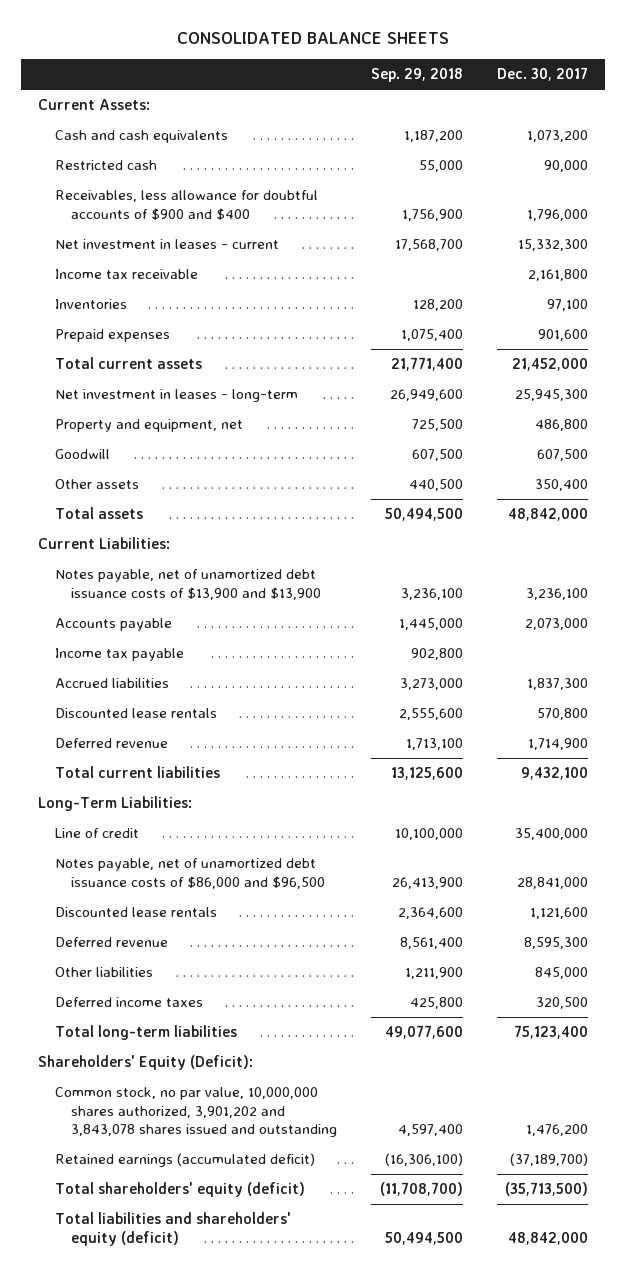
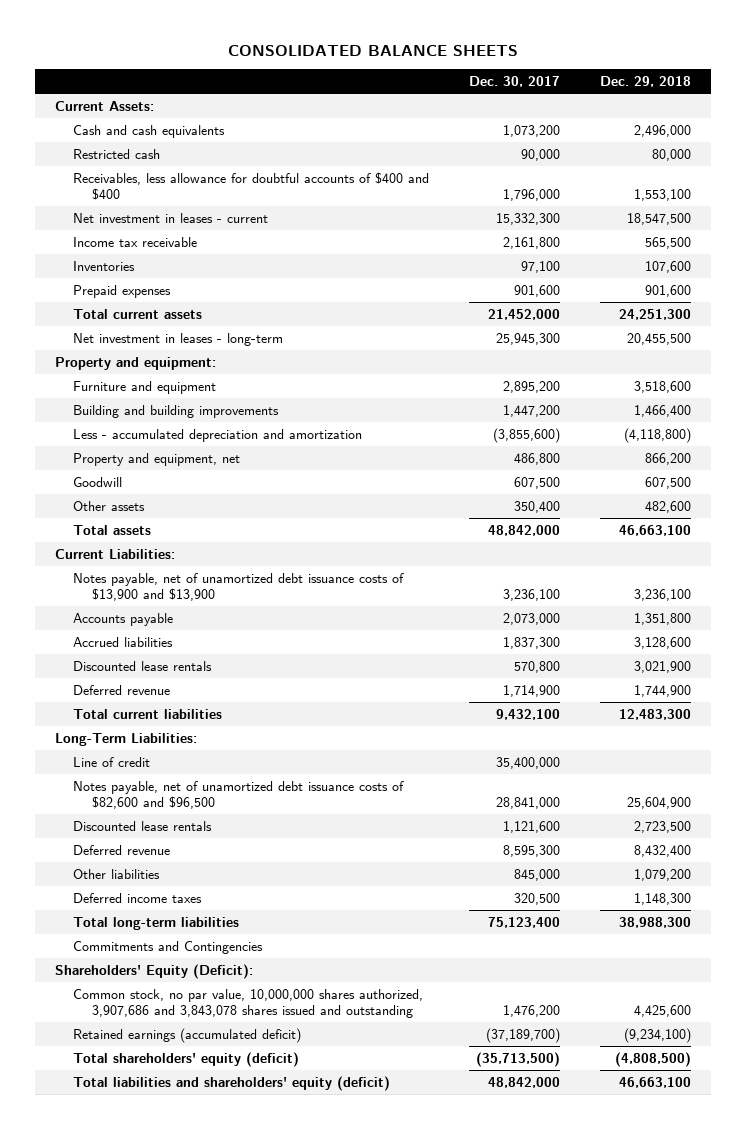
- | Sep. 29, 2018 | Dec. 30, 2017
+ | Dec. 30, 2017 | Dec. 29, 2018
- Receivables, less allowance for doubtful accounts of $900 and $400 | 1,756,900 | 1,796,000
+ Receivables, less allowance for doubtful accounts of $400 and $400 | 1,796,000 | 1,553,100
+ Property and equipment:
+ Furniture and equipment | 2,895,200 | 3,518,600
+ Building and building improvements | 1,447,200 | 1,466,400
+ Less - accumulated depreciation and amortization | (3,855,600) | (4,118,800)
- Income tax payable | 902,800 |
- Notes payable, net of unamortized debt issuance costs of $86,000 and $96,500 | 26,413,900 | 28,841,000
+ Notes payable, net of unamortized debt issuance costs of $82,600 and $96,500 | 28,841,000 | 25,604,900
+ Commitments and Contingencies
- Common stock, no par value, 10,000,000 shares authorized, 3,901,202 and 3,843,078 shares issued and outstanding | 4,597,400 | 1,476,200
+ Common stock, no par value, 10,000,000 shares authorized, 3,907,686 and 3,843,078 shares issued and outstanding | 1,476,200 | 4,425,600

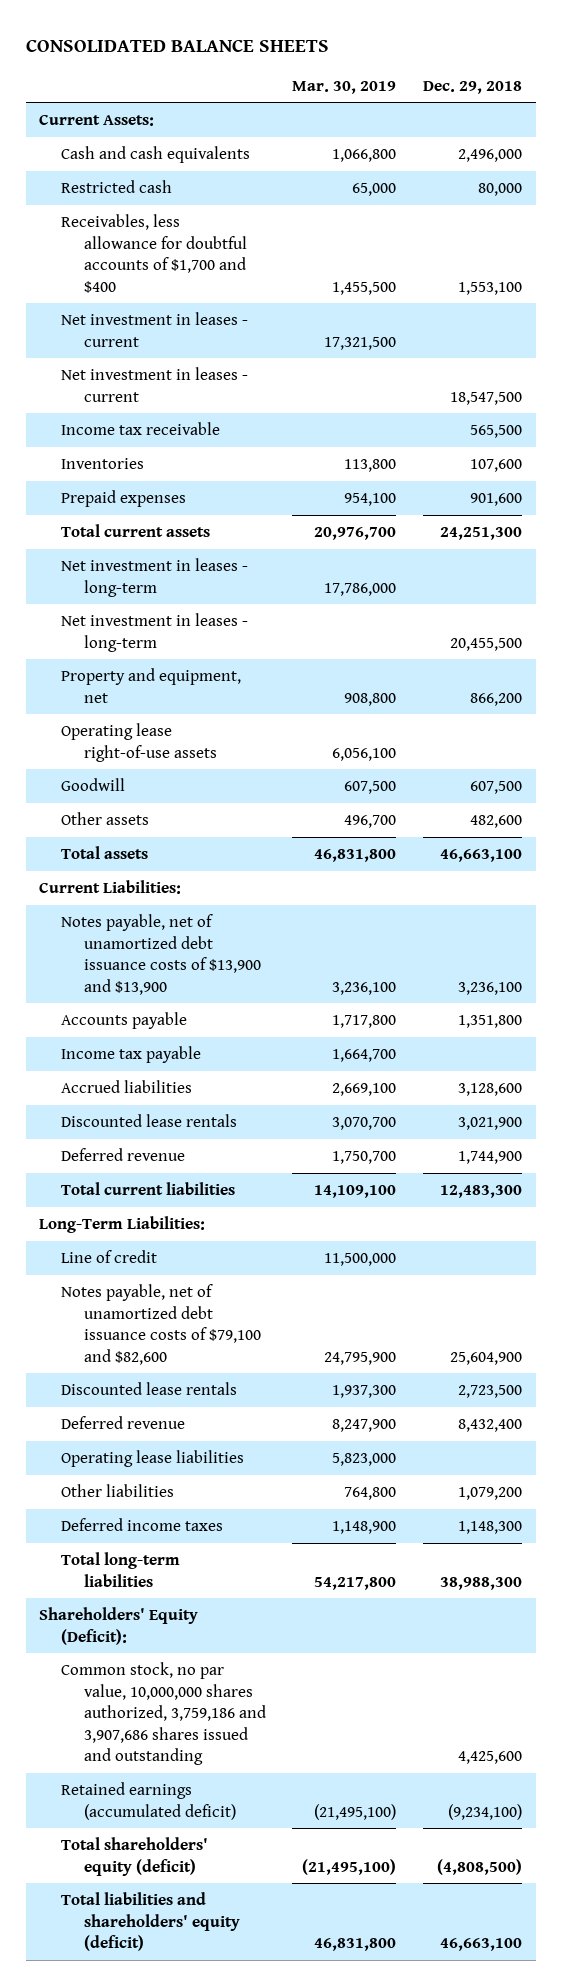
- | Dec. 30, 2017 | Dec. 29, 2018
+ | Mar. 30, 2019 | Dec. 29, 2018
- Receivables, less allowance for doubtful accounts of $400 and $400 | 1,796,000 | 1,553,100
+ Receivables, less allowance for doubtful accounts of $1,700 and $400 | 1,455,500 | 1,553,100
+ Net investment in leases - current | 17,321,500 |
+ Net investment in leases - long-term | 17,786,000 |
- Property and equipment:
- Furniture and equipment | 2,895,200 | 3,518,600
- Building and building improvements | 1,447,200 | 1,466,400
- Less - accumulated depreciation and amortization | (3,855,600) | (4,118,800)
+ Operating lease right-of-use assets | 6,056,100 |
+ Income tax payable | 1,664,700 |
- Notes payable, net of unamortized debt issuance costs of $82,600 and $96,500 | 28,841,000 | 25,604,900
+ Notes payable, net of unamortized debt issuance costs of $79,100 and $82,600 | 24,795,900 | 25,604,900
+ Operating lease liabilities | 5,823,000 |
- Commitments and Contingencies
- Common stock, no par value, 10,000,000 shares authorized, 3,907,686 and 3,843,078 shares issued and outstanding | 1,476,200 | 4,425,600
+ Common stock, no par value, 10,000,000 shares authorized, 3,759,186 and 3,907,686 shares issued and outstanding | | 4,425,600

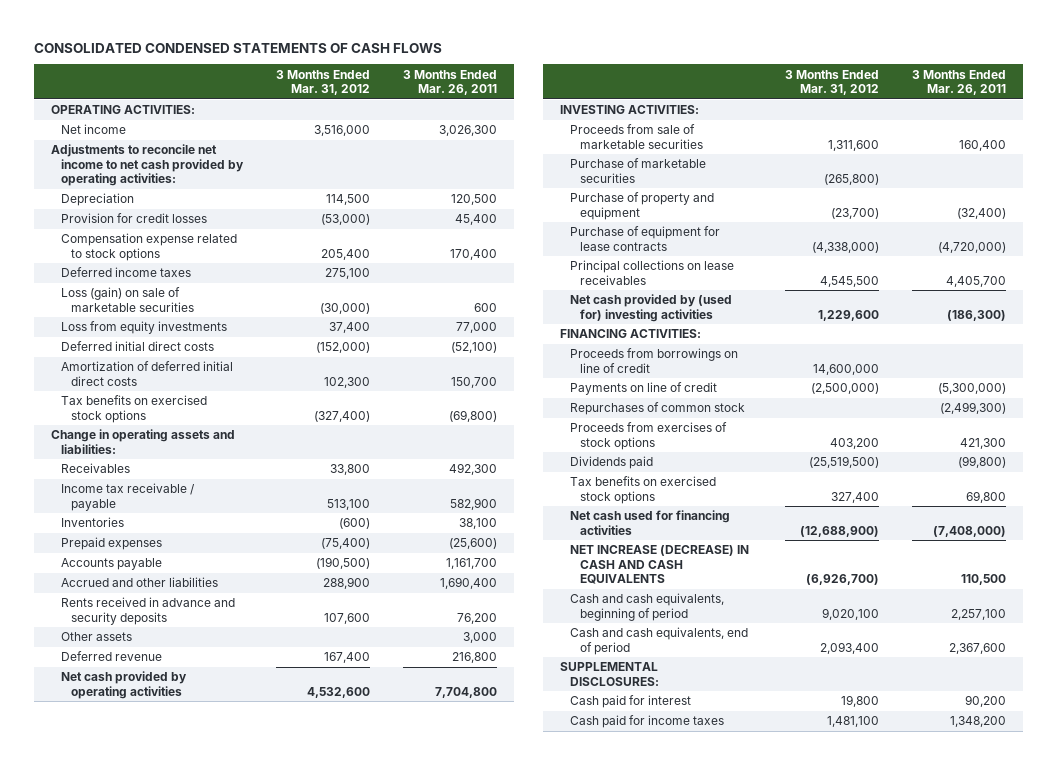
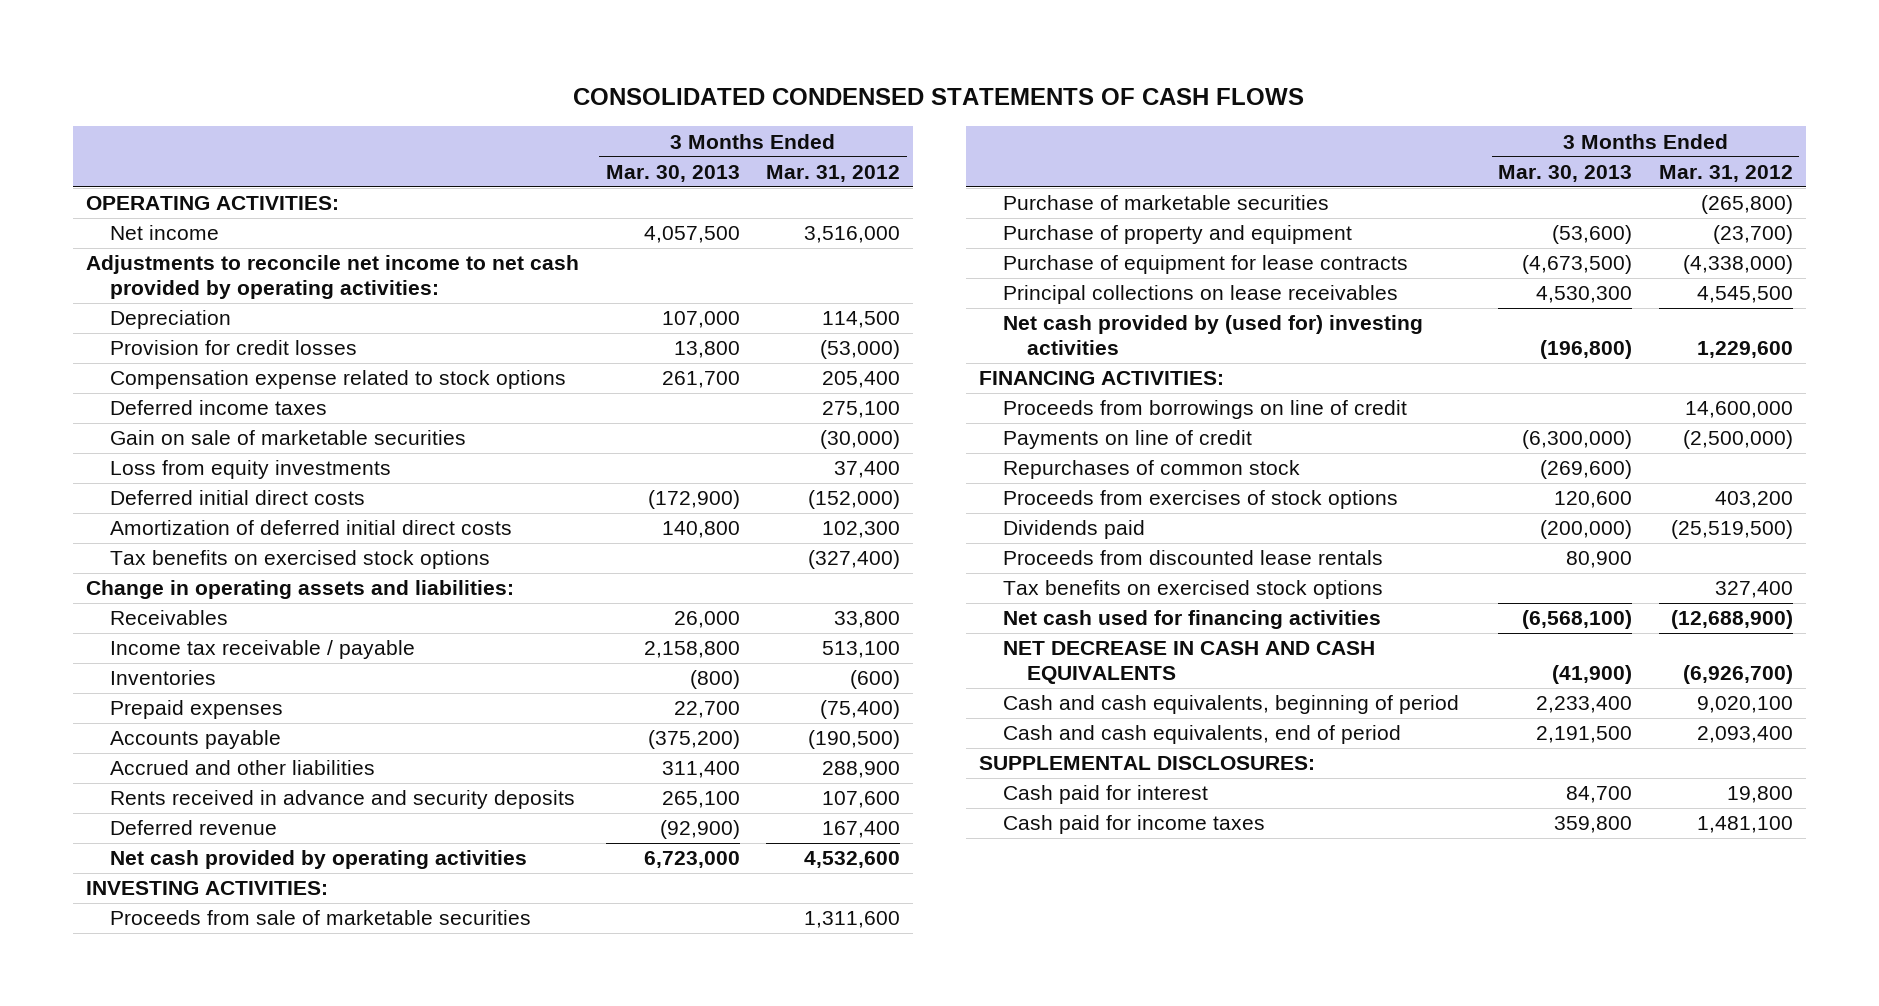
- | 3 Months Ended Mar. 31, 2012 | 3 Months Ended Mar. 26, 2011
+ | 3 Months Ended Mar. 30, 2013 | 3 Months Ended Mar. 31, 2012
- Loss (gain) on sale of marketable securities | (30,000) | 600
+ Gain on sale of marketable securities | | (30,000)
- Other assets | | 3,000
+ Proceeds from discounted lease rentals | 80,900 |
- NET INCREASE (DECREASE) IN CASH AND CASH EQUIVALENTS | (6,926,700) | 110,500
+ NET DECREASE IN CASH AND CASH EQUIVALENTS | (41,900) | (6,926,700)

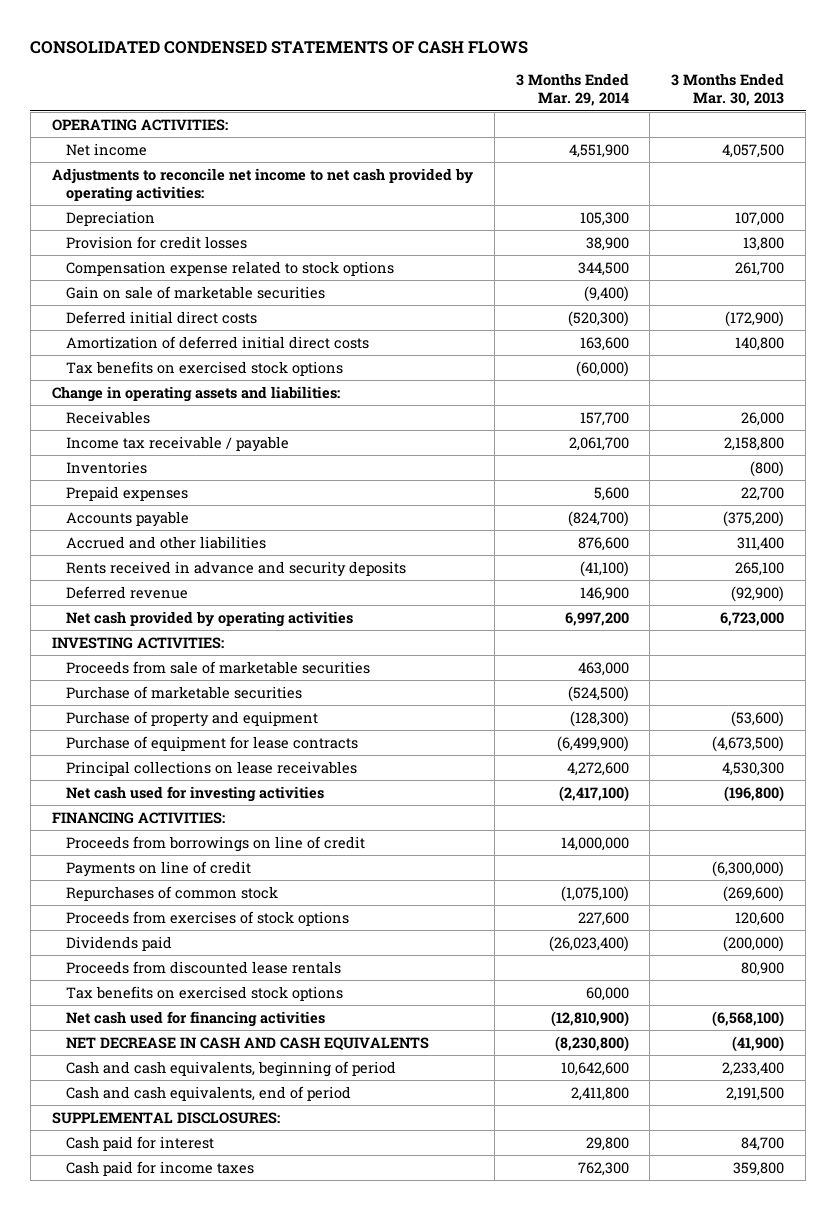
- | 3 Months Ended Mar. 30, 2013 | 3 Months Ended Mar. 31, 2012
+ | 3 Months Ended Mar. 29, 2014 | 3 Months Ended Mar. 30, 2013
- Deferred income taxes | | 275,100
- Loss from equity investments | | 37,400
- Net cash provided by (used for) investing activities | (196,800) | 1,229,600
+ Net cash used for investing activities | (2,417,100) | (196,800)

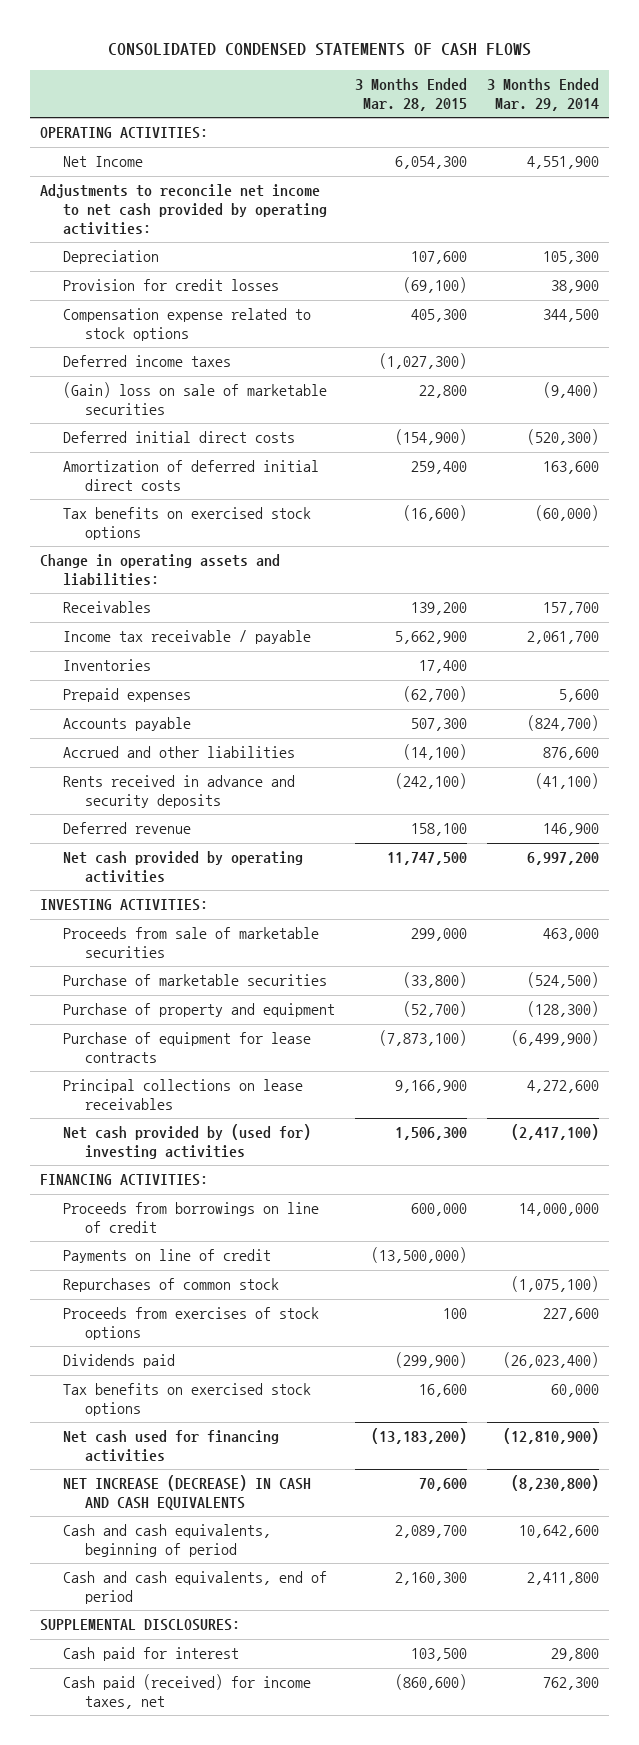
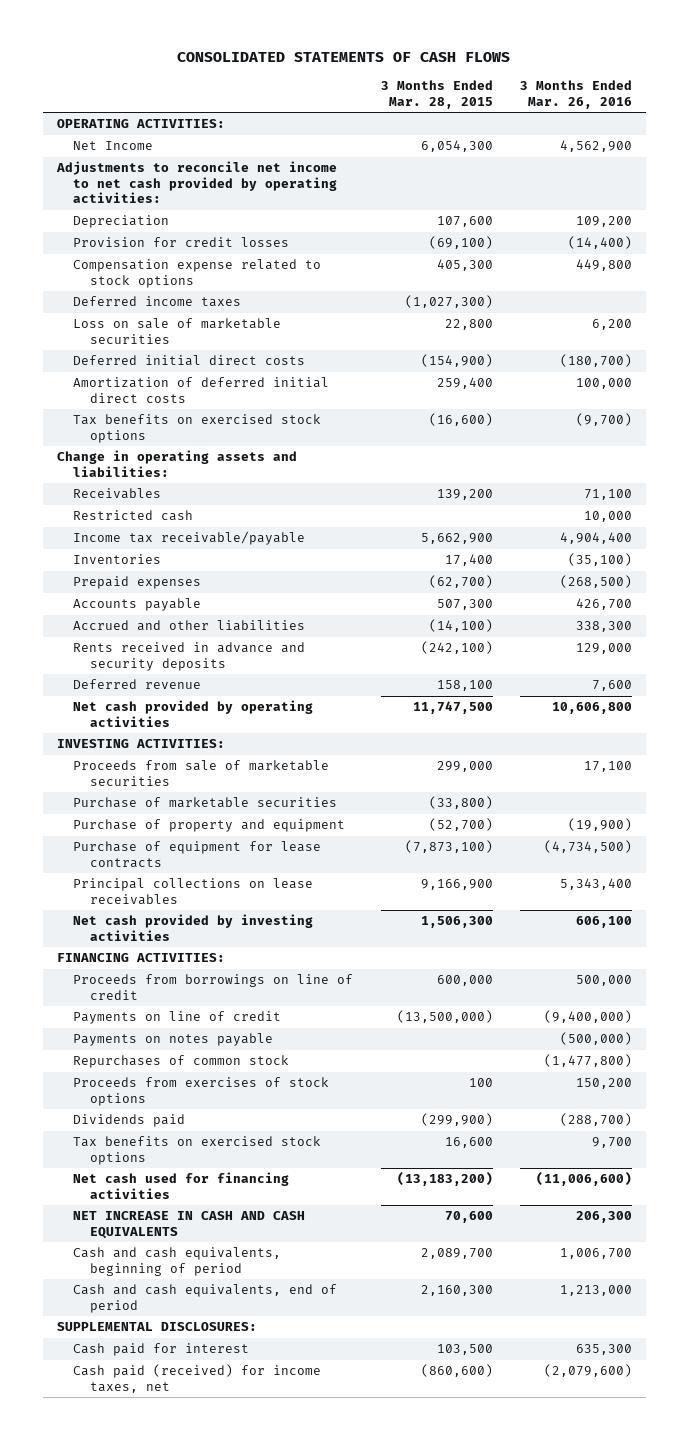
- CONSOLIDATED CONDENSED STATEMENTS OF CASH FLOWS
+ CONSOLIDATED STATEMENTS OF CASH FLOWS
- | 3 Months Ended Mar. 28, 2015 | 3 Months Ended Mar. 29, 2014
+ | 3 Months Ended Mar. 28, 2015 | 3 Months Ended Mar. 26, 2016
- (Gain) loss on sale of marketable securities | 22,800 | (9,400)
+ Loss on sale of marketable securities | 22,800 | 6,200
- Income tax receivable / payable | 5,662,900 | 2,061,700
+ Restricted cash | | 10,000
+ Income tax receivable/payable | 5,662,900 | 4,904,400
- Net cash provided by (used for) investing activities | 1,506,300 | (2,417,100)
+ Net cash provided by investing activities | 1,506,300 | 606,100
+ Payments on notes payable | | (500,000)
- NET INCREASE (DECREASE) IN CASH AND CASH EQUIVALENTS | 70,600 | (8,230,800)
+ NET INCREASE IN CASH AND CASH EQUIVALENTS | 70,600 | 206,300

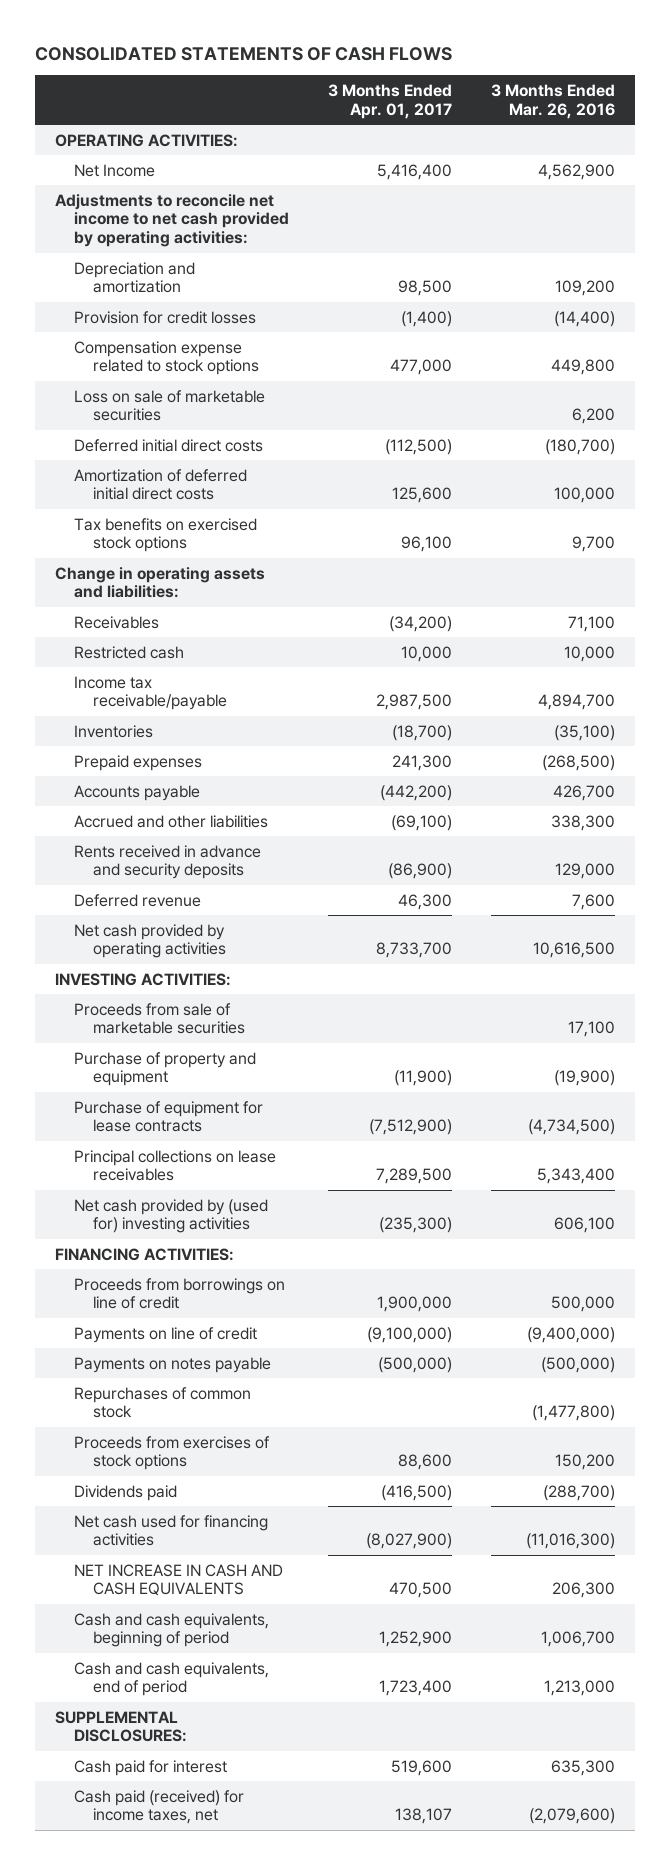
- | 3 Months Ended Mar. 28, 2015 | 3 Months Ended Mar. 26, 2016
+ | 3 Months Ended Apr. 01, 2017 | 3 Months Ended Mar. 26, 2016
- Depreciation | 107,600 | 109,200
+ Depreciation and amortization | 98,500 | 109,200
- Deferred income taxes | (1,027,300) |
- Tax benefits on exercised stock options | (16,600) | (9,700)
moved up: Tax benefits on exercised stock options | 96,100 | 9,700
- Income tax receivable/payable | 5,662,900 | 4,904,400
+ Income tax receivable/payable | 2,987,500 | 4,894,700
- Net cash provided by operating activities | 11,747,500 | 10,606,800
+ Net cash provided by operating activities | 8,733,700 | 10,616,500
- Purchase of marketable securities | (33,800) |
- Net cash provided by investing activities | 1,506,300 | 606,100
+ Net cash provided by (used for) investing activities | (235,300) | 606,100
- Net cash used for financing activities | (13,183,200) | (11,006,600)
+ Net cash used for financing activities | (8,027,900) | (11,016,300)

